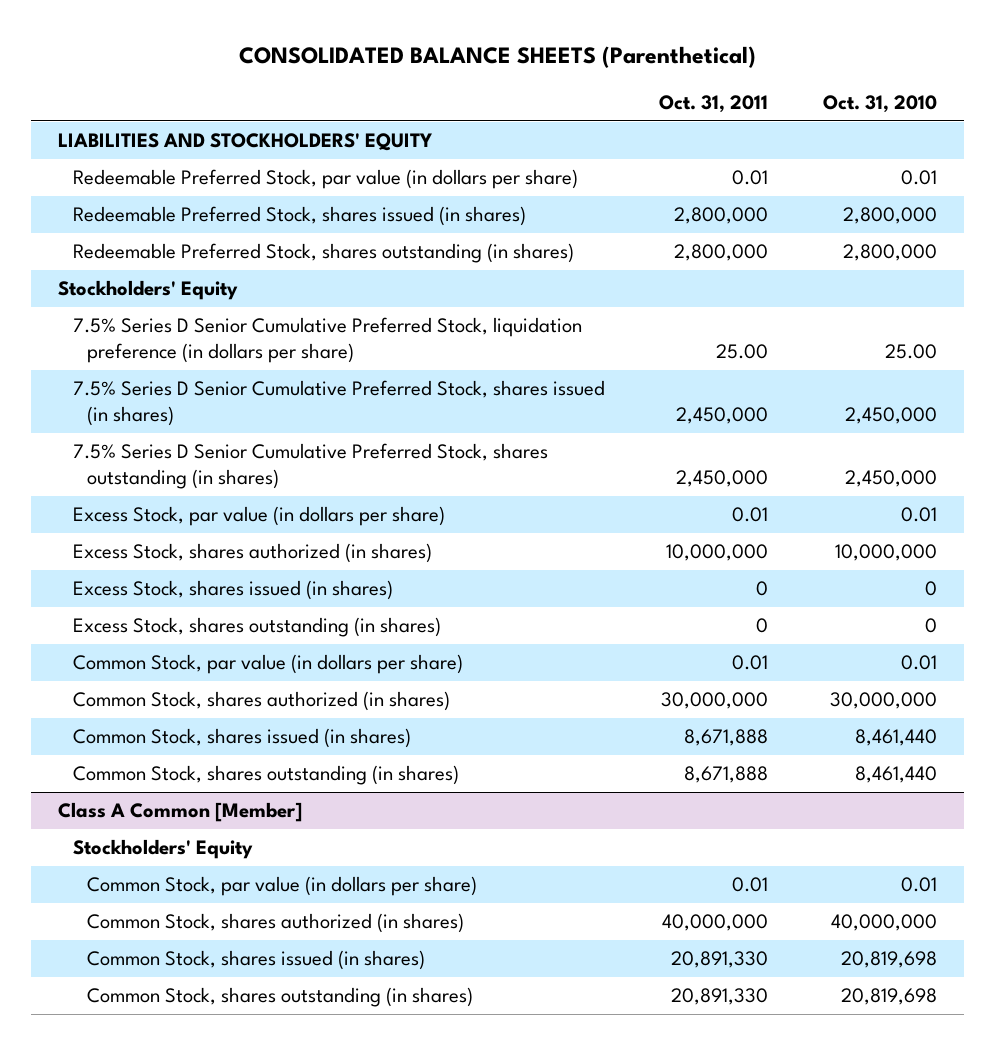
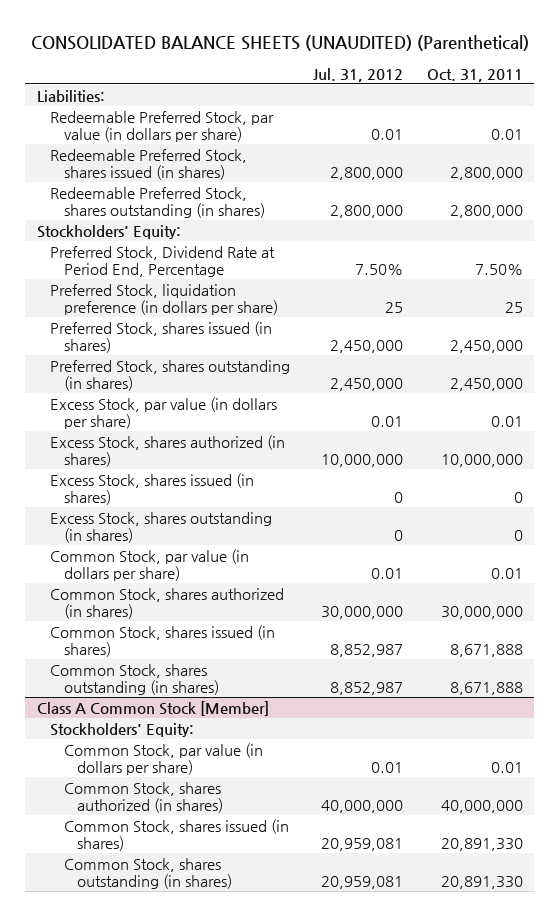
- CONSOLIDATED BALANCE SHEETS (Parenthetical)
+ CONSOLIDATED BALANCE SHEETS (UNAUDITED) (Parenthetical)
- | Oct. 31, 2011 | Oct. 31, 2010
+ | Jul. 31, 2012 | Oct. 31, 2011
- LIABILITIES AND STOCKHOLDERS' EQUITY
+ Liabilities:
- Stockholders' Equity
- 7.5% Series D Senior Cumulative Preferred Stock, liquidation preference (in dollars per share) | 25.00 | 25.00
- 7.5% Series D Senior Cumulative Preferred Stock, shares issued (in shares) | 2,450,000 | 2,450,000
- 7.5% Series D Senior Cumulative Preferred Stock, shares outstanding (in shares) | 2,450,000 | 2,450,000
+ Stockholders' Equity:
+ Preferred Stock, Dividend Rate at Period End, Percentage | 7.50% | 7.50%
+ Preferred Stock, liquidation preference (in dollars per share) | 25 | 25
+ Preferred Stock, shares issued (in shares) | 2,450,000 | 2,450,000
+ Preferred Stock, shares outstanding (in shares) | 2,450,000 | 2,450,000
- Class A Common [Member]
- Stockholders' Equity
+ Class A Common Stock [Member]
+ Stockholders' Equity:

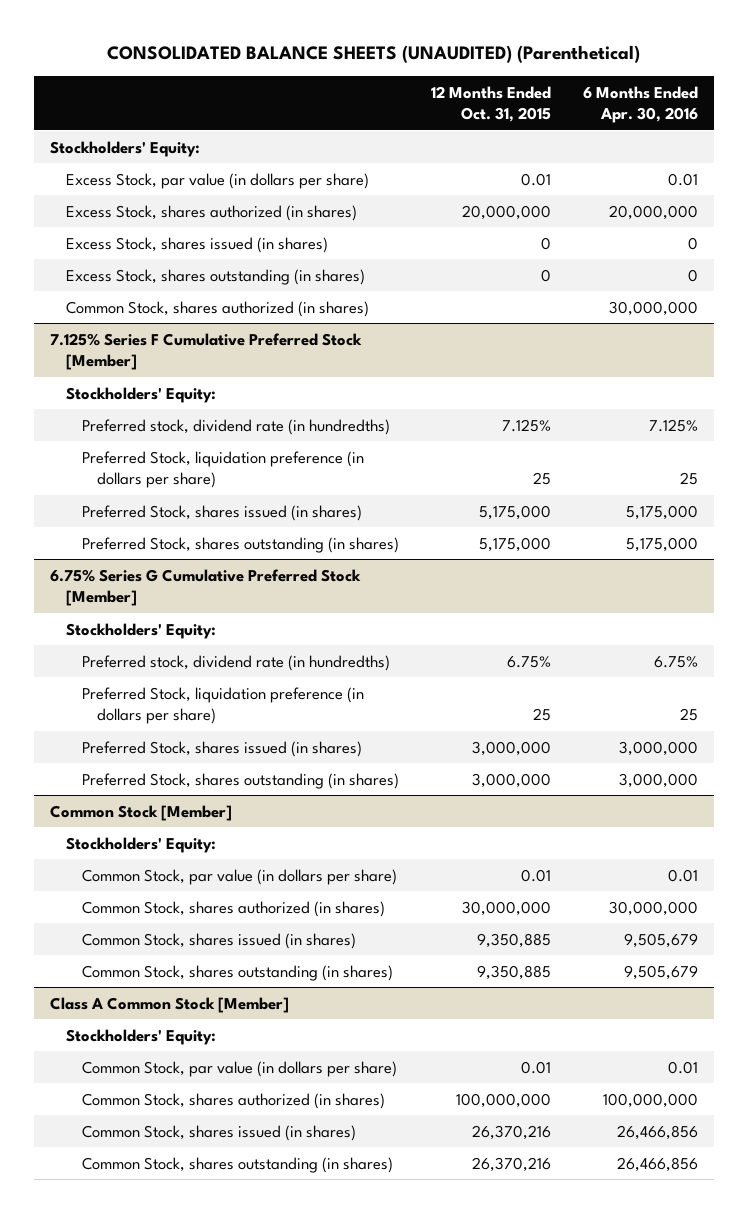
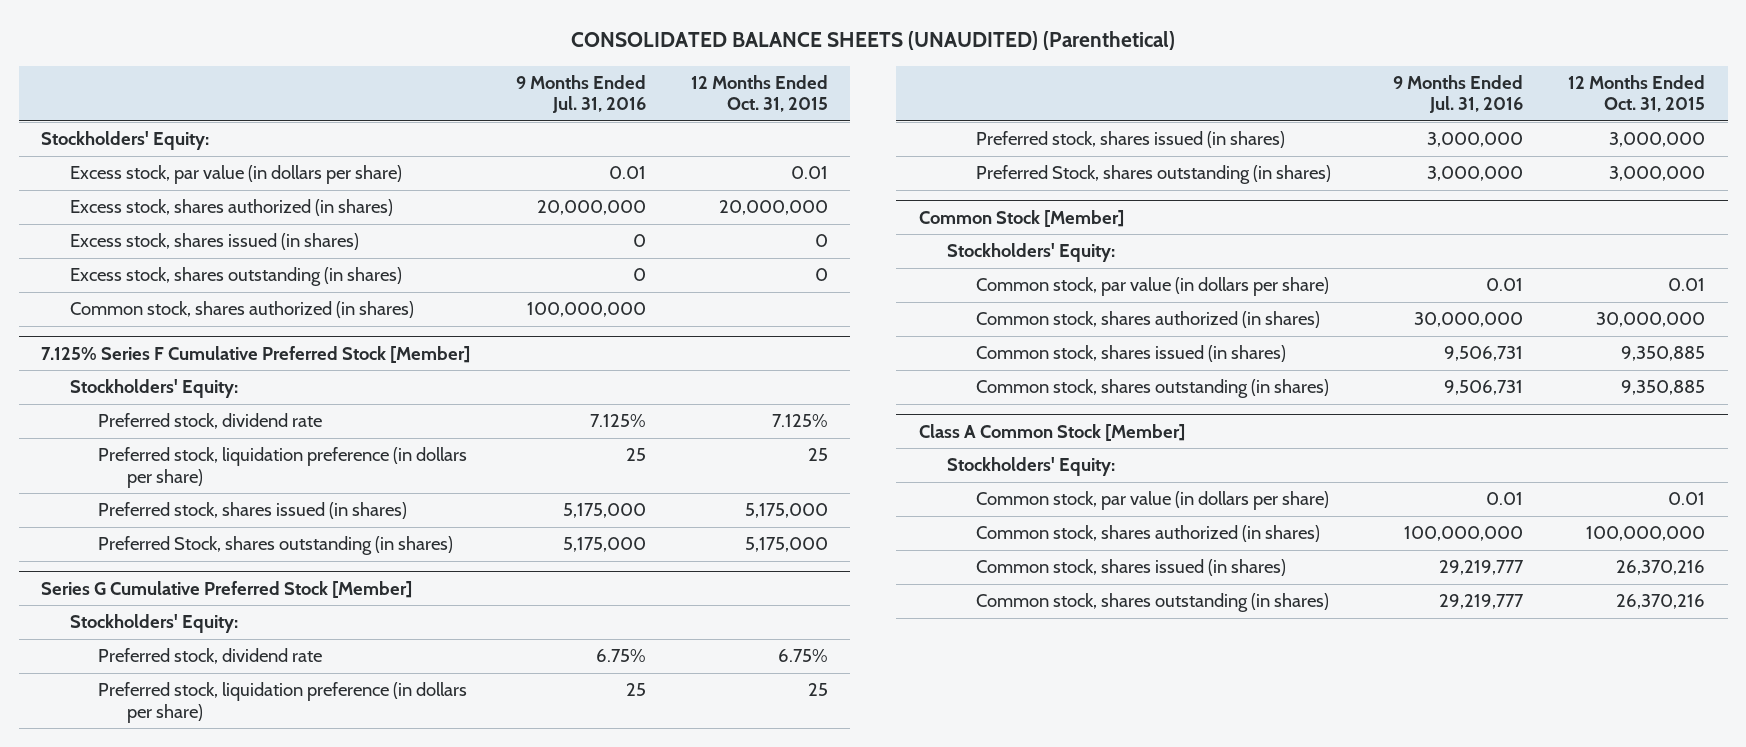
- | 12 Months Ended Oct. 31, 2015 | 6 Months Ended Apr. 30, 2016
+ | 9 Months Ended Jul. 31, 2016 | 12 Months Ended Oct. 31, 2015
- Excess Stock, par value (in dollars per share) | 0.01 | 0.01
- Excess Stock, shares authorized (in shares) | 20,000,000 | 20,000,000
- Excess Stock, shares issued (in shares) | 0 | 0
- Excess Stock, shares outstanding (in shares) | 0 | 0
- Common Stock, shares authorized (in shares) | | 30,000,000
+ Excess stock, par value (in dollars per share) | 0.01 | 0.01
+ Excess stock, shares authorized (in shares) | 20,000,000 | 20,000,000
+ Excess stock, shares issued (in shares) | 0 | 0
+ Excess stock, shares outstanding (in shares) | 0 | 0
+ Common stock, shares authorized (in shares) | 100,000,000 |
@ 7.125% Series F Cumulative Preferred Stock [Member]
- Preferred stock, dividend rate (in hundredths) | 7.125% | 7.125%
- Preferred Stock, liquidation preference (in dollars per share) | 25 | 25
- Preferred Stock, shares issued (in shares) | 5,175,000 | 5,175,000
+ Preferred stock, dividend rate | 7.125% | 7.125%
+ Preferred stock, liquidation preference (in dollars per share) | 25 | 25
+ Preferred stock, shares issued (in shares) | 5,175,000 | 5,175,000
- 6.75% Series G Cumulative Preferred Stock [Member]
+ Series G Cumulative Preferred Stock [Member]
- Preferred stock, dividend rate (in hundredths) | 6.75% | 6.75%
- Preferred Stock, liquidation preference (in dollars per share) | 25 | 25
- Preferred Stock, shares issued (in shares) | 3,000,000 | 3,000,000
+ Preferred stock, dividend rate | 6.75% | 6.75%
+ Preferred stock, liquidation preference (in dollars per share) | 25 | 25
+ Preferred stock, shares issued (in shares) | 3,000,000 | 3,000,000
@ Common Stock [Member]
- Common Stock, par value (in dollars per share) | 0.01 | 0.01
- Common Stock, shares authorized (in shares) | 30,000,000 | 30,000,000
- Common Stock, shares issued (in shares) | 9,350,885 | 9,505,679
- Common Stock, shares outstanding (in shares) | 9,350,885 | 9,505,679
+ Common stock, par value (in dollars per share) | 0.01 | 0.01
+ Common stock, shares authorized (in shares) | 30,000,000 | 30,000,000
+ Common stock, shares issued (in shares) | 9,506,731 | 9,350,885
+ Common stock, shares outstanding (in shares) | 9,506,731 | 9,350,885
@ Class A Common Stock [Member]
- Common Stock, par value (in dollars per share) | 0.01 | 0.01
- Common Stock, shares authorized (in shares) | 100,000,000 | 100,000,000
- Common Stock, shares issued (in shares) | 26,370,216 | 26,466,856
- Common Stock, shares outstanding (in shares) | 26,370,216 | 26,466,856
+ Common stock, par value (in dollars per share) | 0.01 | 0.01
+ Common stock, shares authorized (in shares) | 100,000,000 | 100,000,000
+ Common stock, shares issued (in shares) | 29,219,777 | 26,370,216
+ Common stock, shares outstanding (in shares) | 29,219,777 | 26,370,216

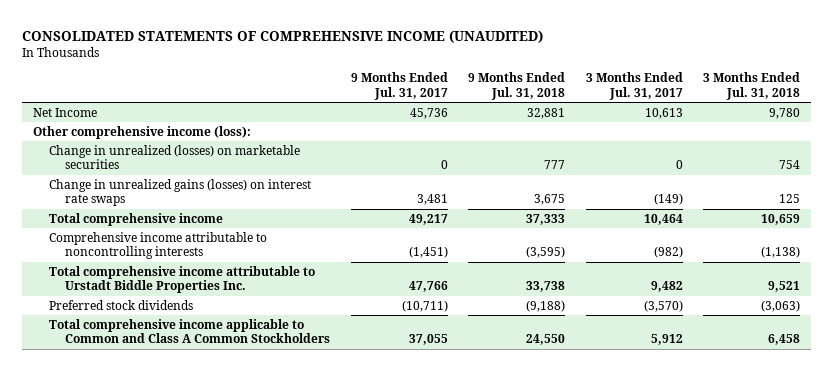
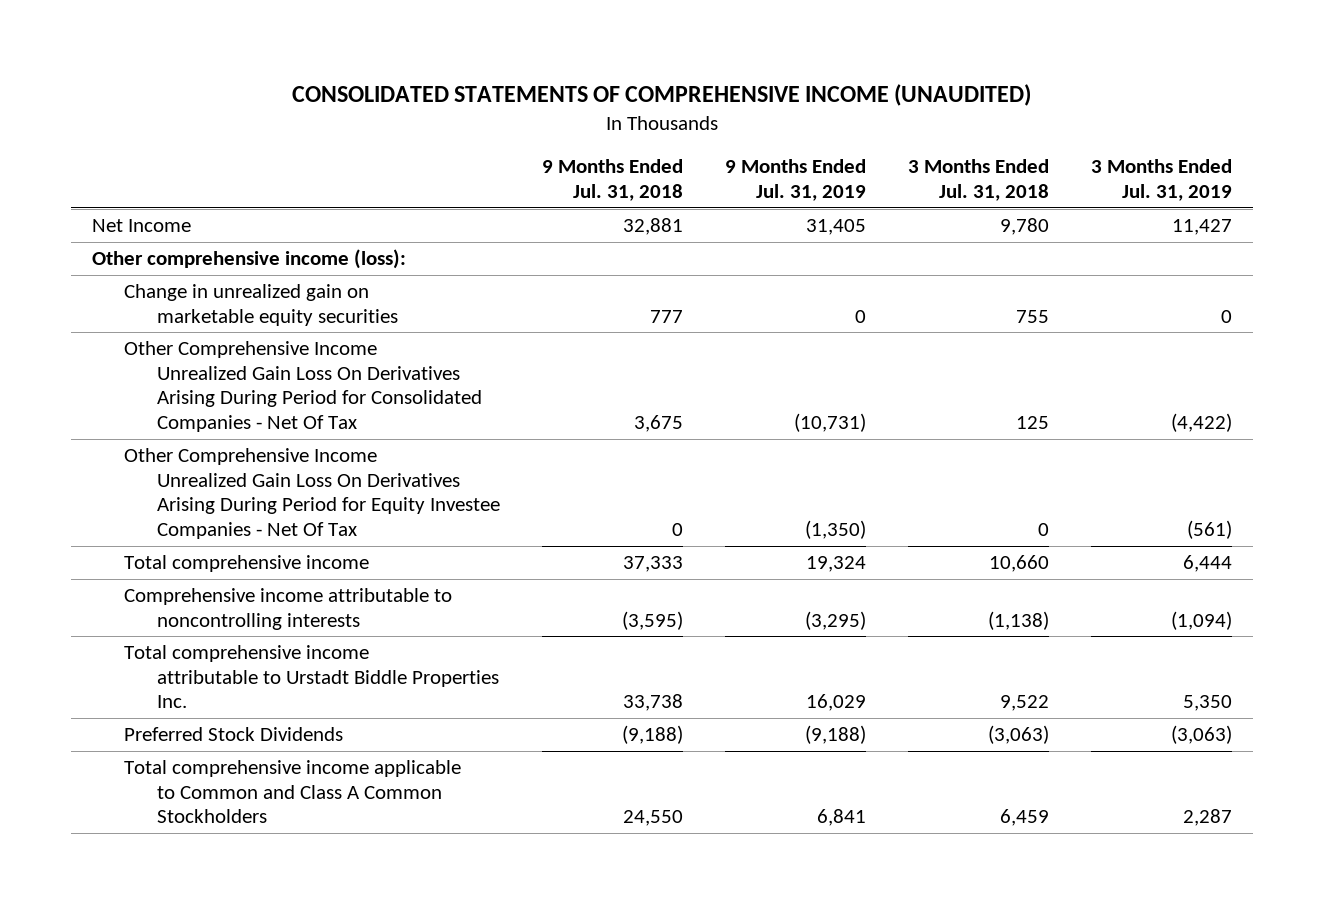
- | 9 Months Ended Jul. 31, 2017 | 9 Months Ended Jul. 31, 2018 | 3 Months Ended Jul. 31, 2017 | 3 Months Ended Jul. 31, 2018
+ | 9 Months Ended Jul. 31, 2018 | 9 Months Ended Jul. 31, 2019 | 3 Months Ended Jul. 31, 2018 | 3 Months Ended Jul. 31, 2019
- Change in unrealized (losses) on marketable securities | 0 | 777 | 0 | 754
- Change in unrealized gains (losses) on interest rate swaps | 3,481 | 3,675 | (149) | 125
- Total comprehensive income | 49,217 | 37,333 | 10,464 | 10,659
+ Change in unrealized gain on marketable equity securities | 777 | 0 | 755 | 0
+ Other Comprehensive Income Unrealized Gain Loss On Derivatives Arising During Period for Consolidated Companies - Net Of Tax | 3,675 | (10,731) | 125 | (4,422)
+ Other Comprehensive Income Unrealized Gain Loss On Derivatives Arising During Period for Equity Investee Companies - Net Of Tax | 0 | (1,350) | 0 | (561)
+ Total comprehensive income | 37,333 | 19,324 | 10,660 | 6,444
- Total comprehensive income attributable to Urstadt Biddle Properties Inc. | 47,766 | 33,738 | 9,482 | 9,521
- Preferred stock dividends | (10,711) | (9,188) | (3,570) | (3,063)
- Total comprehensive income applicable to Common and Class A Common Stockholders | 37,055 | 24,550 | 5,912 | 6,458
+ Total comprehensive income attributable to Urstadt Biddle Properties Inc. | 33,738 | 16,029 | 9,522 | 5,350
+ Preferred Stock Dividends | (9,188) | (9,188) | (3,063) | (3,063)
+ Total comprehensive income applicable to Common and Class A Common Stockholders | 24,550 | 6,841 | 6,459 | 2,287

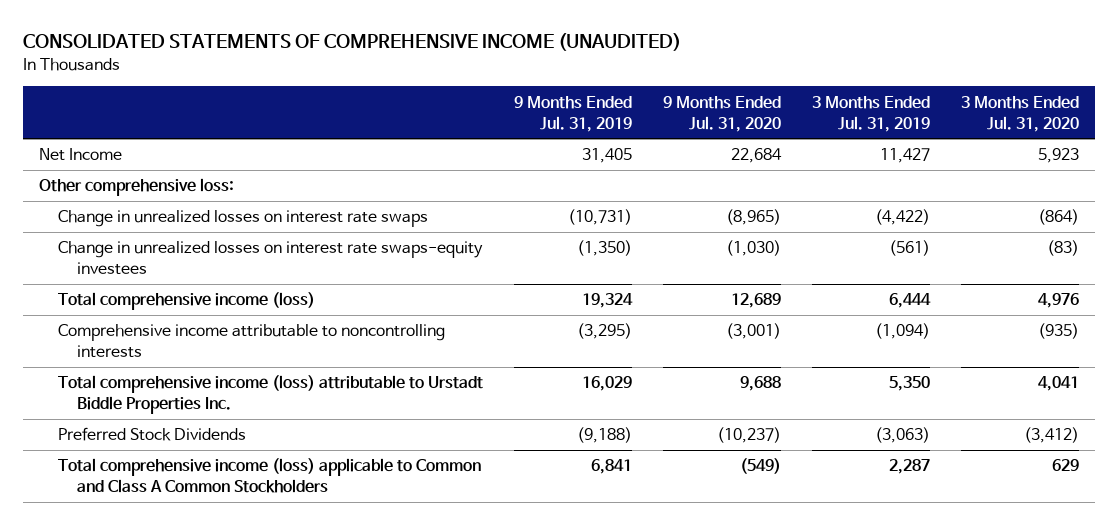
- | 9 Months Ended Jul. 31, 2018 | 9 Months Ended Jul. 31, 2019 | 3 Months Ended Jul. 31, 2018 | 3 Months Ended Jul. 31, 2019
+ | 9 Months Ended Jul. 31, 2019 | 9 Months Ended Jul. 31, 2020 | 3 Months Ended Jul. 31, 2019 | 3 Months Ended Jul. 31, 2020
- Other comprehensive income (loss):
- Change in unrealized gain on marketable equity securities | 777 | 0 | 755 | 0
- Other Comprehensive Income Unrealized Gain Loss On Derivatives Arising During Period for Consolidated Companies - Net Of Tax | 3,675 | (10,731) | 125 | (4,422)
- Other Comprehensive Income Unrealized Gain Loss On Derivatives Arising During Period for Equity Investee Companies - Net Of Tax | 0 | (1,350) | 0 | (561)
- Total comprehensive income | 37,333 | 19,324 | 10,660 | 6,444
+ Other comprehensive loss:
+ Change in unrealized losses on interest rate swaps | (10,731) | (8,965) | (4,422) | (864)
+ Change in unrealized losses on interest rate swaps-equity investees | (1,350) | (1,030) | (561) | (83)
+ Total comprehensive income (loss) | 19,324 | 12,689 | 6,444 | 4,976
- Total comprehensive income attributable to Urstadt Biddle Properties Inc. | 33,738 | 16,029 | 9,522 | 5,350
+ Total comprehensive income (loss) attributable to Urstadt Biddle Properties Inc. | 16,029 | 9,688 | 5,350 | 4,041
- Total comprehensive income applicable to Common and Class A Common Stockholders | 24,550 | 6,841 | 6,459 | 2,287
+ Total comprehensive income (loss) applicable to Common and Class A Common Stockholders | 6,841 | (549) | 2,287 | 629

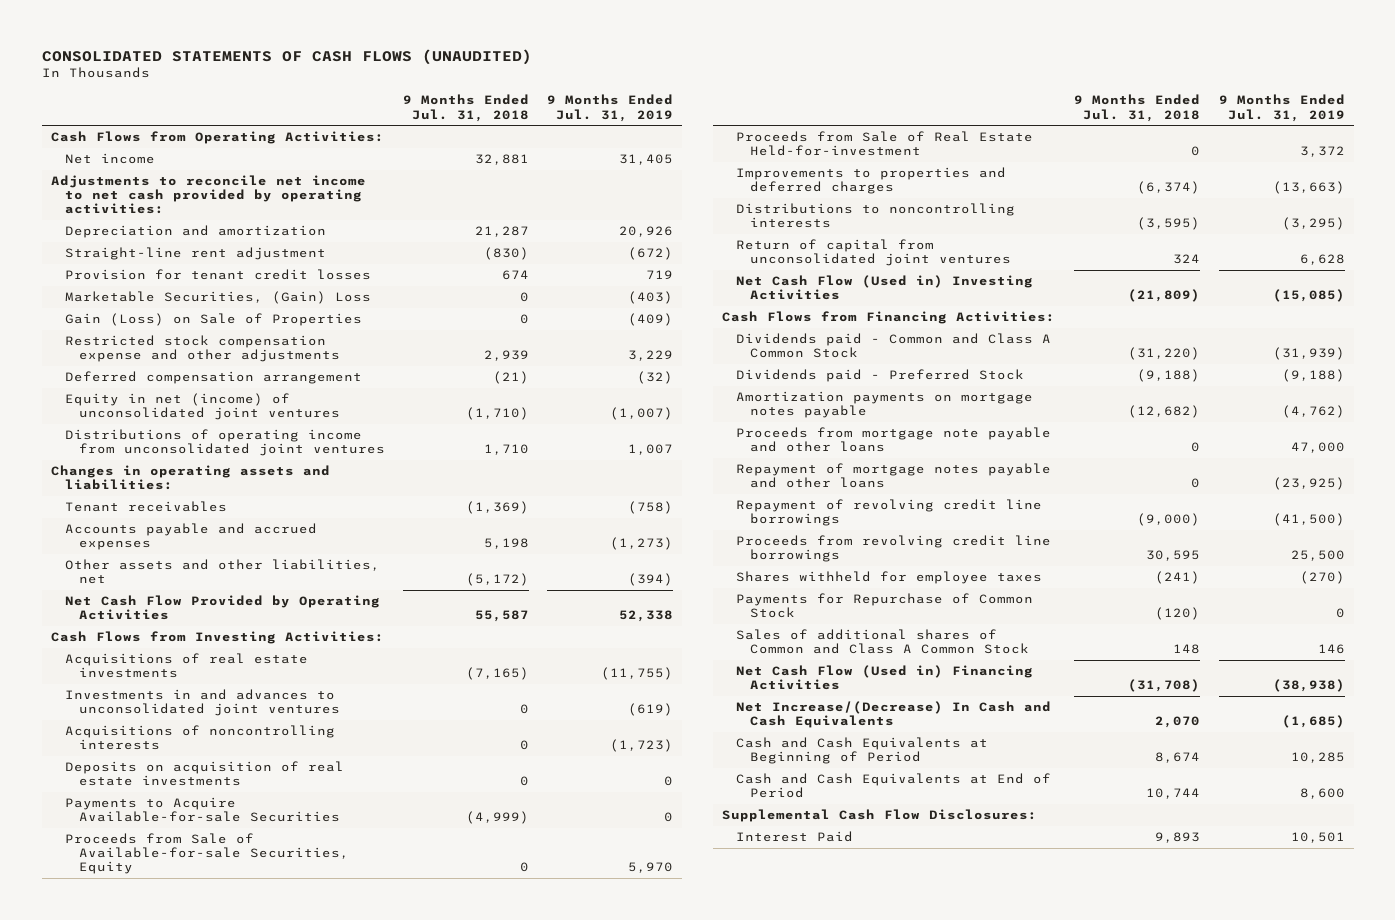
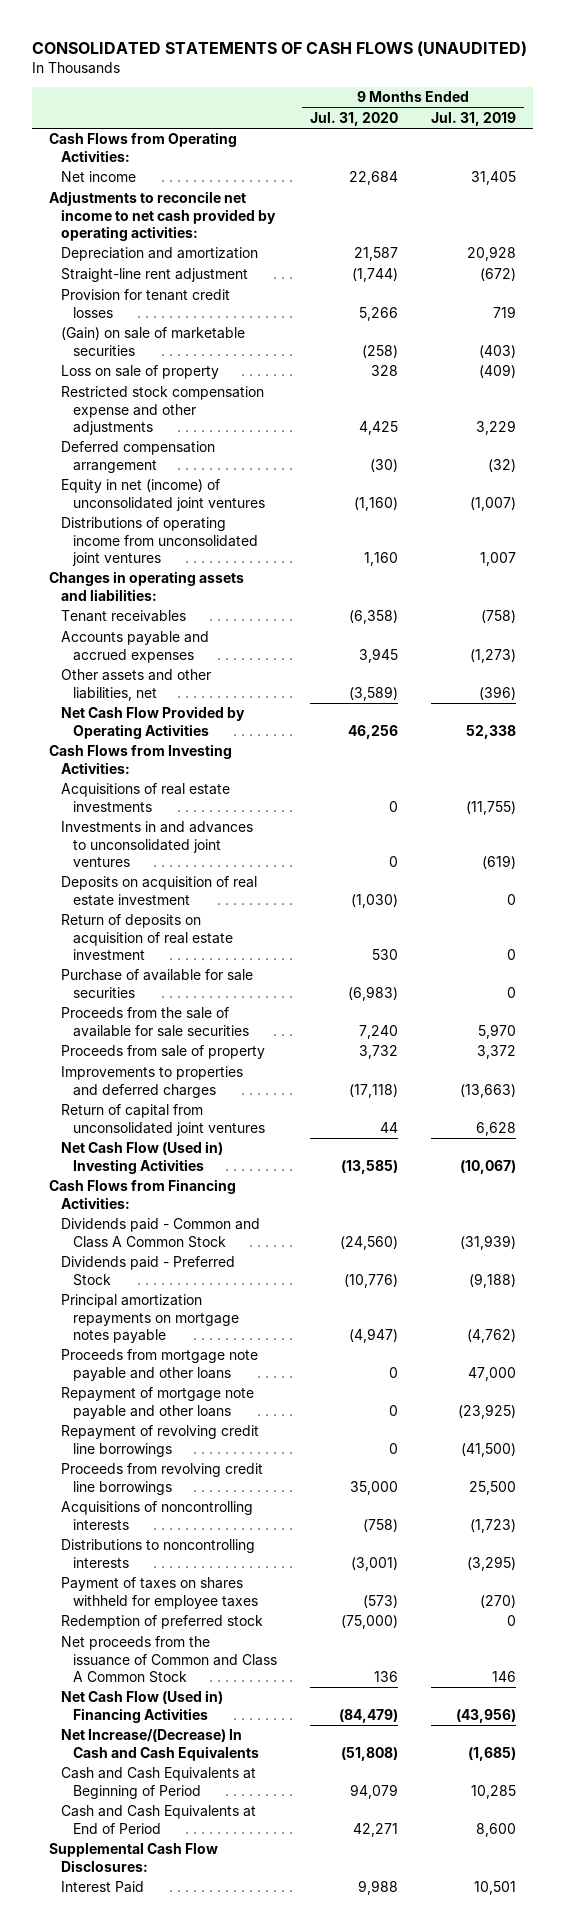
- | 9 Months Ended Jul. 31, 2018 | 9 Months Ended Jul. 31, 2019
+ | 9 Months Ended Jul. 31, 2020 | 9 Months Ended Jul. 31, 2019
- Depreciation and amortization | 21,287 | 20,926
+ Depreciation and amortization | 21,587 | 20,928
- Marketable Securities, (Gain) Loss | 0 | (403)
- Gain (Loss) on Sale of Properties | 0 | (409)
+ (Gain) on sale of marketable securities | (258) | (403)
+ Loss on sale of property | 328 | (409)
- Other assets and other liabilities, net | (5,172) | (394)
+ Other assets and other liabilities, net | (3,589) | (396)
- Deposits on acquisition of real estate investments | 0 | 0
- Payments to Acquire Available-for-sale Securities | (4,999) | 0
- Proceeds from Sale of Available-for-sale Securities, Equity | 0 | 5,970
- Proceeds from Sale of Real Estate Held-for-investment | 0 | 3,372
+ Deposits on acquisition of real estate investment | (1,030) | 0
+ Return of deposits on acquisition of real estate investment | 530 | 0
+ Purchase of available for sale securities | (6,983) | 0
+ Proceeds from the sale of available for sale securities | 7,240 | 5,970
+ Proceeds from sale of property | 3,732 | 3,372
- Net Cash Flow (Used in) Investing Activities | (21,809) | (15,085)
+ Net Cash Flow (Used in) Investing Activities | (13,585) | (10,067)
- Amortization payments on mortgage notes payable | (12,682) | (4,762)
+ Principal amortization repayments on mortgage notes payable | (4,947) | (4,762)
- Repayment of mortgage notes payable and other loans | 0 | (23,925)
+ Repayment of mortgage note payable and other loans | 0 | (23,925)
- Shares withheld for employee taxes | (241) | (270)
- Payments for Repurchase of Common Stock | (120) | 0
- Sales of additional shares of Common and Class A Common Stock | 148 | 146
- Net Cash Flow (Used in) Financing Activities | (31,708) | (38,938)
moved down: Acquisitions of noncontrolling interests | (758) | (1,723)
moved down: Distributions to noncontrolling interests | (3,001) | (3,295)
+ Payment of taxes on shares withheld for employee taxes | (573) | (270)
+ Redemption of preferred stock | (75,000) | 0
+ Net proceeds from the issuance of Common and Class A Common Stock | 136 | 146
+ Net Cash Flow (Used in) Financing Activities | (84,479) | (43,956)

